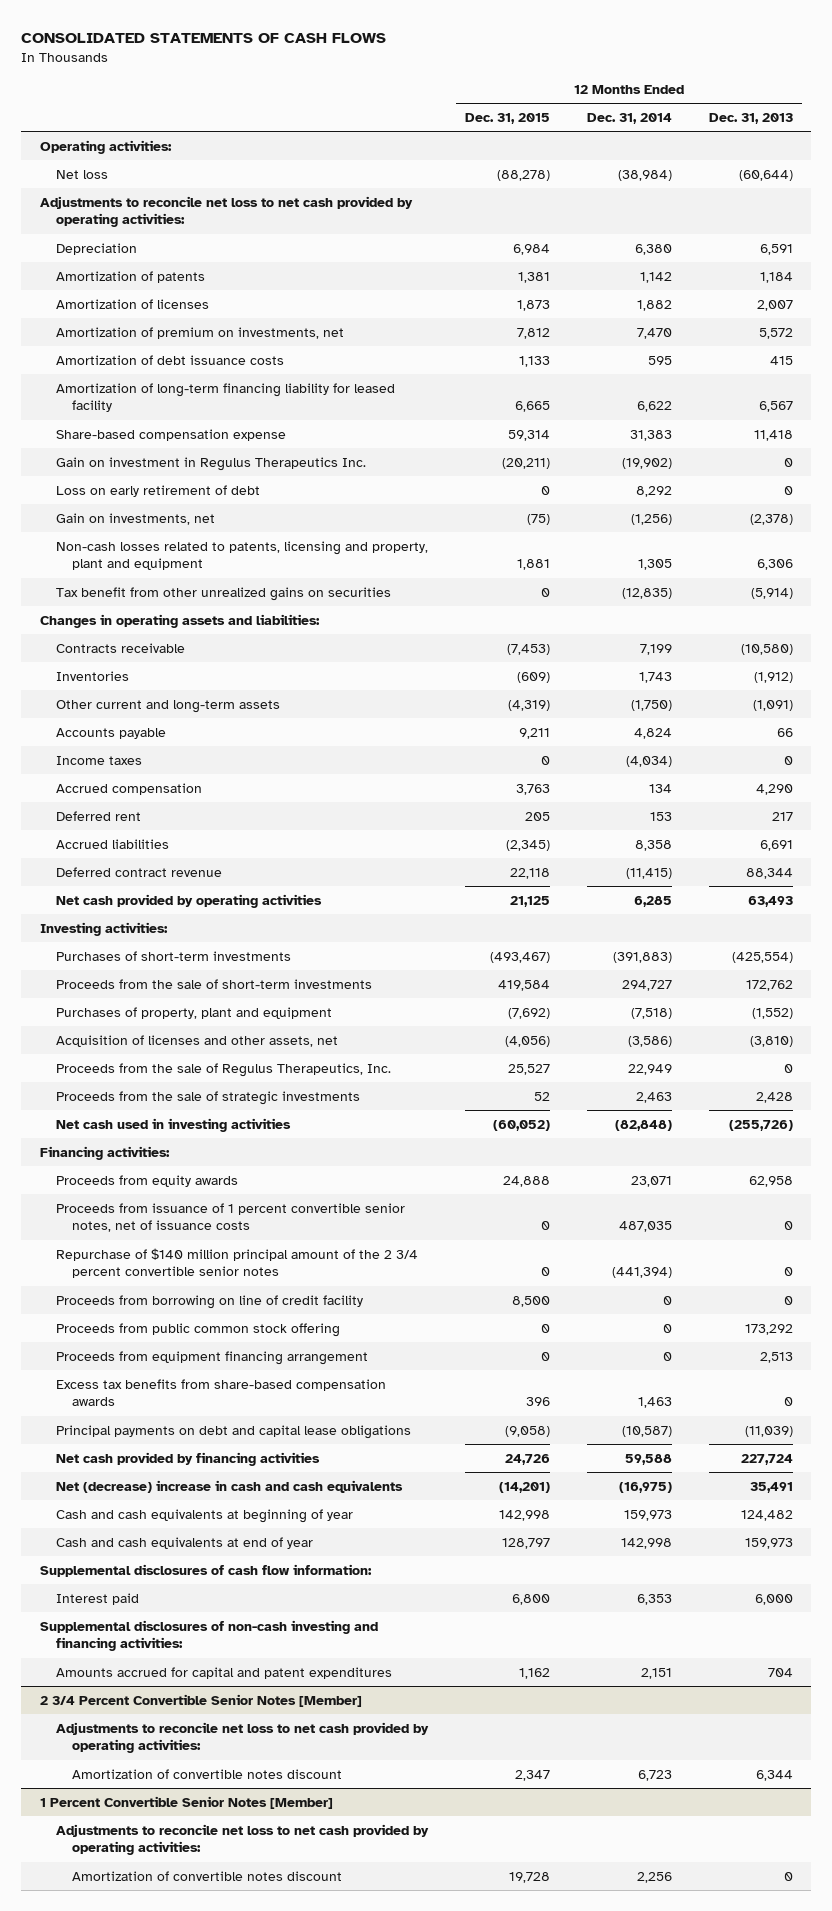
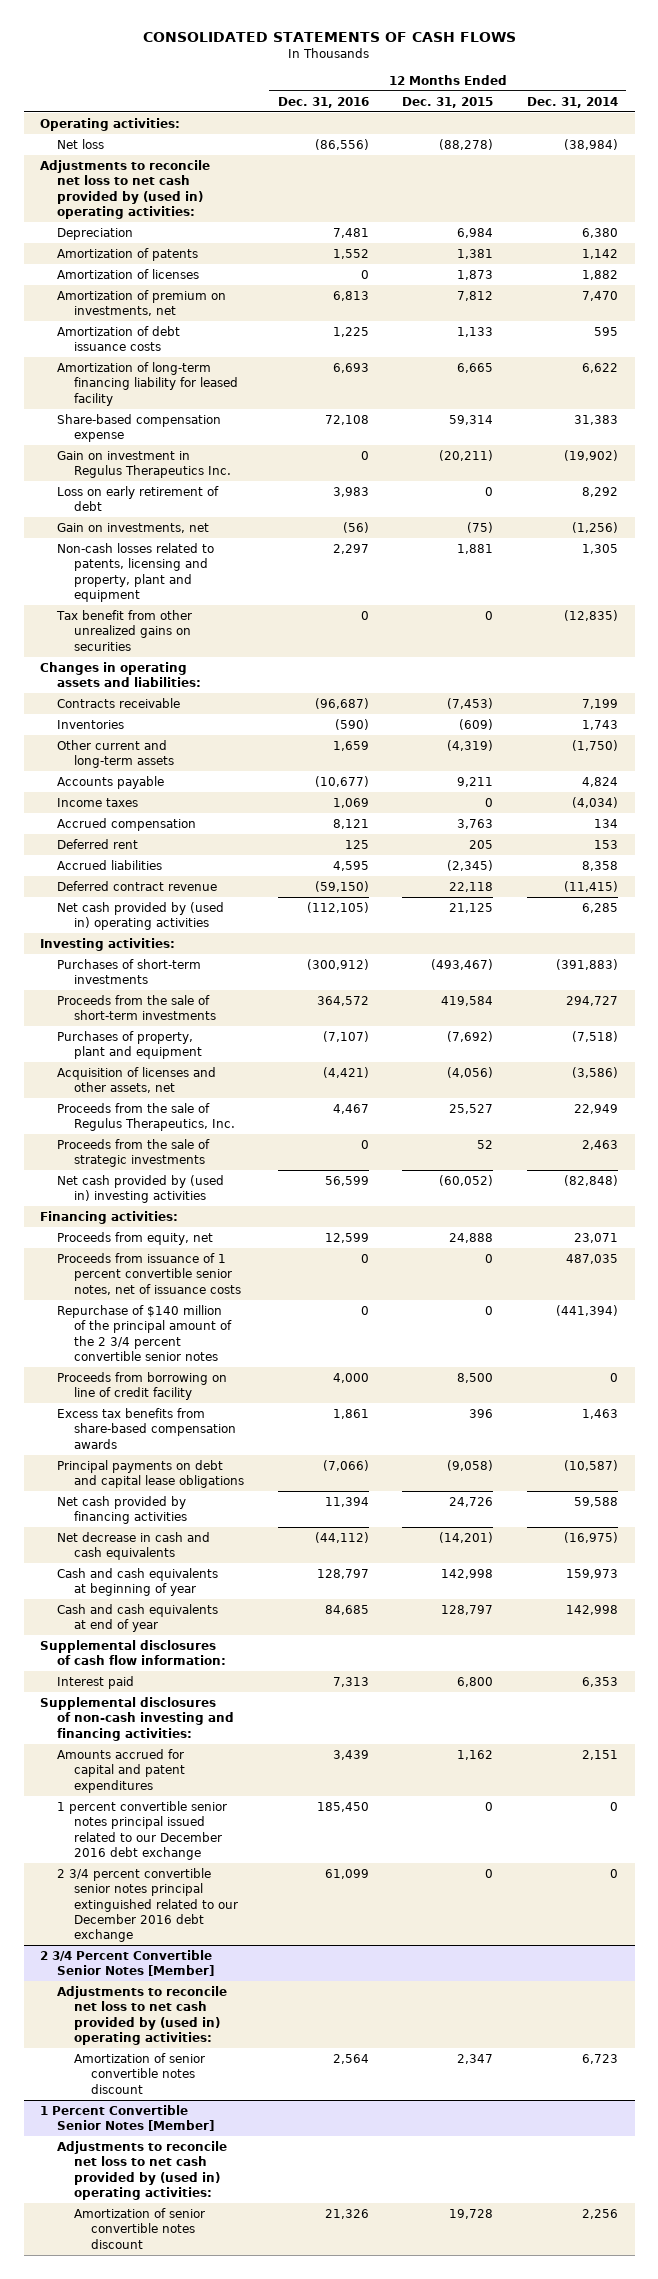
- | 12 Months Ended Dec. 31, 2015 | 12 Months Ended Dec. 31, 2014 | 12 Months Ended Dec. 31, 2013
+ | 12 Months Ended Dec. 31, 2016 | 12 Months Ended Dec. 31, 2015 | 12 Months Ended Dec. 31, 2014
- Adjustments to reconcile net loss to net cash provided by operating activities:
+ Adjustments to reconcile net loss to net cash provided by (used in) operating activities:
- Net cash provided by operating activities | 21,125 | 6,285 | 63,493
+ Net cash provided by (used in) operating activities | (112,105) | 21,125 | 6,285
- Net cash used in investing activities | (60,052) | (82,848) | (255,726)
+ Net cash provided by (used in) investing activities | 56,599 | (60,052) | (82,848)
- Proceeds from equity awards | 24,888 | 23,071 | 62,958
+ Proceeds from equity, net | 12,599 | 24,888 | 23,071
- Repurchase of $140 million principal amount of the 2 3/4 percent convertible senior notes | 0 | (441,394) | 0
+ Repurchase of $140 million of the principal amount of the 2 3/4 percent convertible senior notes | 0 | 0 | (441,394)
- Proceeds from public common stock offering | 0 | 0 | 173,292
- Proceeds from equipment financing arrangement | 0 | 0 | 2,513
- Net (decrease) increase in cash and cash equivalents | (14,201) | (16,975) | 35,491
+ Net decrease in cash and cash equivalents | (44,112) | (14,201) | (16,975)
+ 1 percent convertible senior notes principal issued related to our December 2016 debt exchange | 185,450 | 0 | 0
+ 2 3/4 percent convertible senior notes principal extinguished related to our December 2016 debt exchange | 61,099 | 0 | 0
@ 2 3/4 Percent Convertible Senior Notes [Member]
- Adjustments to reconcile net loss to net cash provided by operating activities:
- Amortization of convertible notes discount | 2,347 | 6,723 | 6,344
+ Adjustments to reconcile net loss to net cash provided by (used in) operating activities:
+ Amortization of senior convertible notes discount | 2,564 | 2,347 | 6,723
@ 1 Percent Convertible Senior Notes [Member]
- Adjustments to reconcile net loss to net cash provided by operating activities:
- Amortization of convertible notes discount | 19,728 | 2,256 | 0
+ Adjustments to reconcile net loss to net cash provided by (used in) operating activities:
+ Amortization of senior convertible notes discount | 21,326 | 19,728 | 2,256

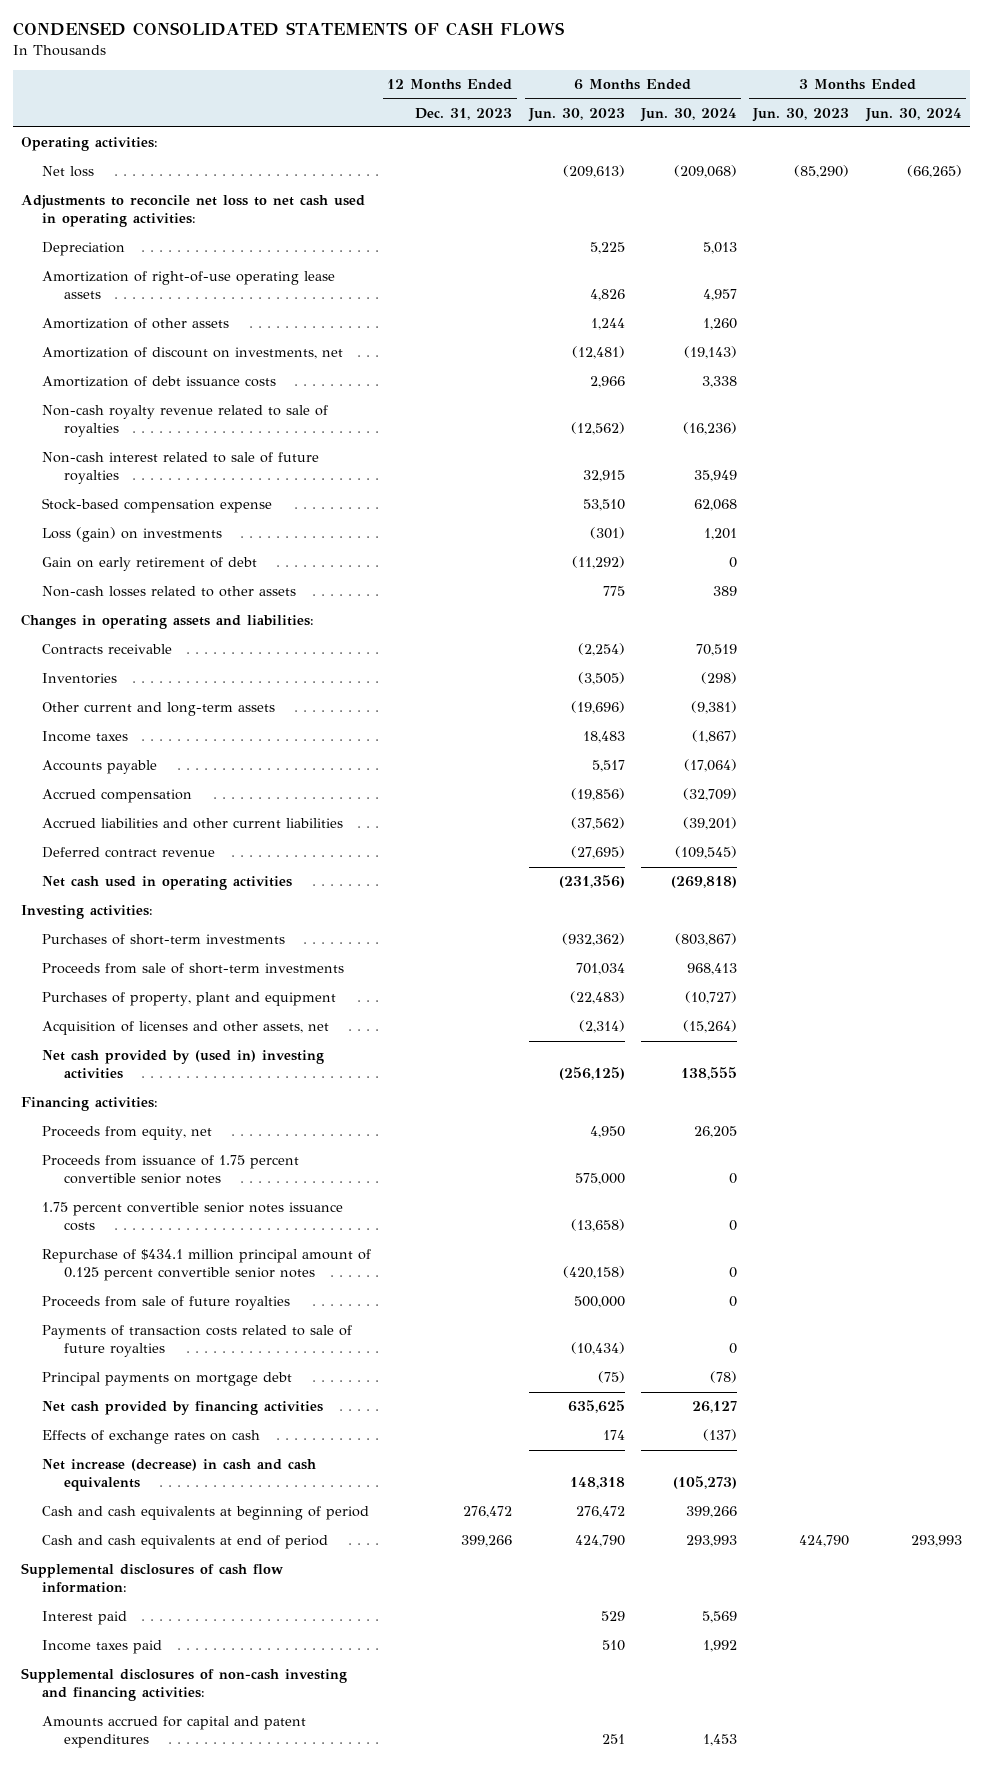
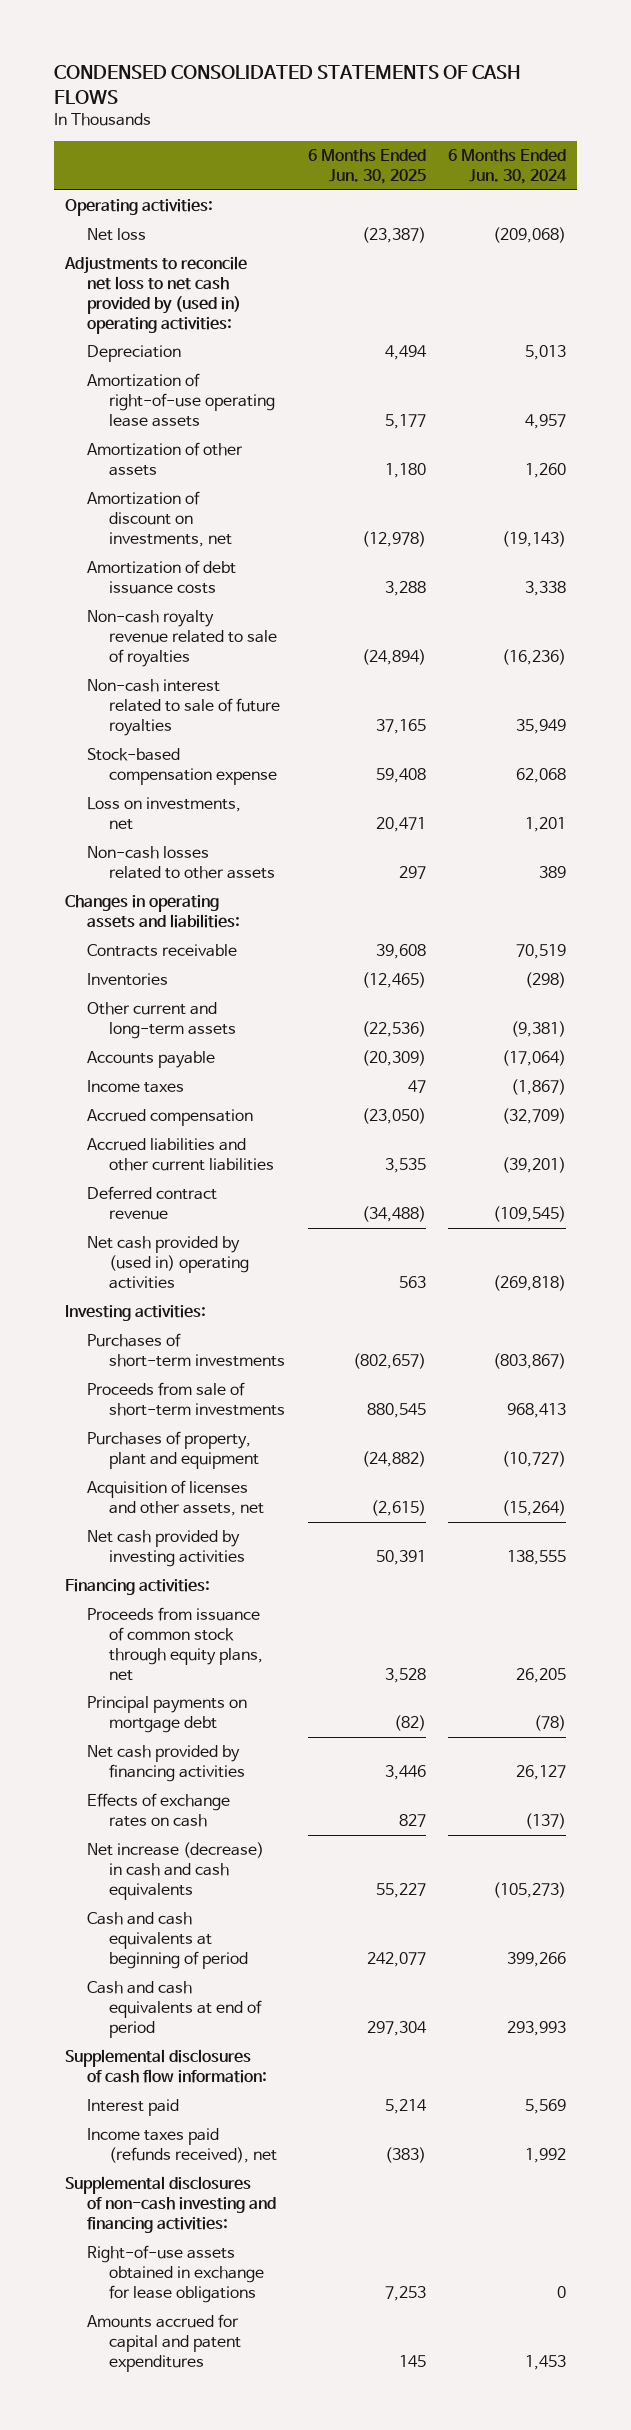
- | 12 Months Ended Dec. 31, 2023 | 6 Months Ended Jun. 30, 2023 | 6 Months Ended Jun. 30, 2024 | 3 Months Ended Jun. 30, 2023 | 3 Months Ended Jun. 30, 2024
+ | 6 Months Ended Jun. 30, 2025 | 6 Months Ended Jun. 30, 2024
- Adjustments to reconcile net loss to net cash used in operating activities:
+ Adjustments to reconcile net loss to net cash provided by (used in) operating activities:
- Loss (gain) on investments | | (301) | 1,201 | |
- Gain on early retirement of debt | | (11,292) | 0 | |
+ Loss on investments, net | 20,471 | 1,201
moved down: Income taxes | 47 | (1,867)
- Net cash used in operating activities | | (231,356) | (269,818) | |
+ Net cash provided by (used in) operating activities | 563 | (269,818)
- Net cash provided by (used in) investing activities | | (256,125) | 138,555 | |
+ Net cash provided by investing activities | 50,391 | 138,555
- Proceeds from equity, net | | 4,950 | 26,205 | |
- Proceeds from issuance of 1.75 percent convertible senior notes | | 575,000 | 0 | |
- 1.75 percent convertible senior notes issuance costs | | (13,658) | 0 | |
- Repurchase of $434.1 million principal amount of 0.125 percent convertible senior notes | | (420,158) | 0 | |
- Proceeds from sale of future royalties | | 500,000 | 0 | |
- Payments of transaction costs related to sale of future royalties | | (10,434) | 0 | |
+ Proceeds from issuance of common stock through equity plans, net | 3,528 | 26,205
- Income taxes paid | | 510 | 1,992 | |
+ Income taxes paid (refunds received), net | (383) | 1,992
+ Right-of-use assets obtained in exchange for lease obligations | 7,253 | 0

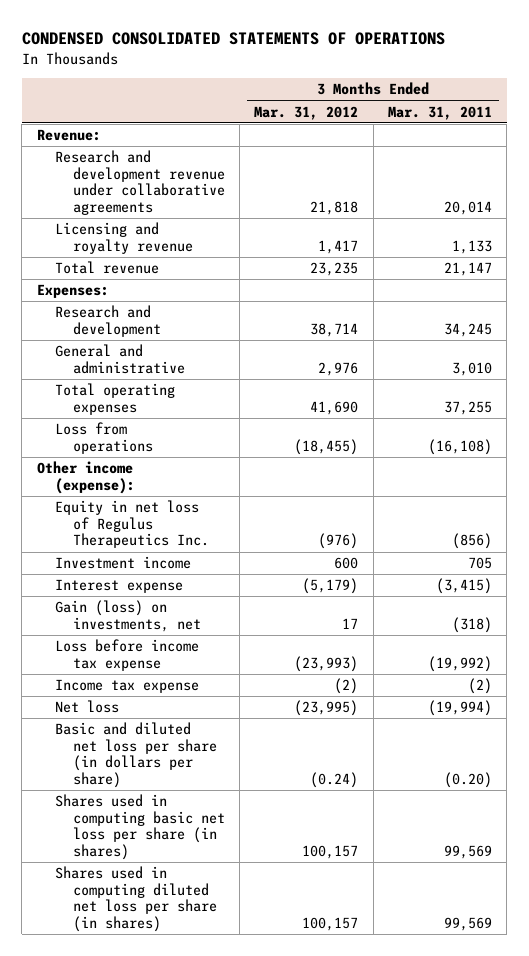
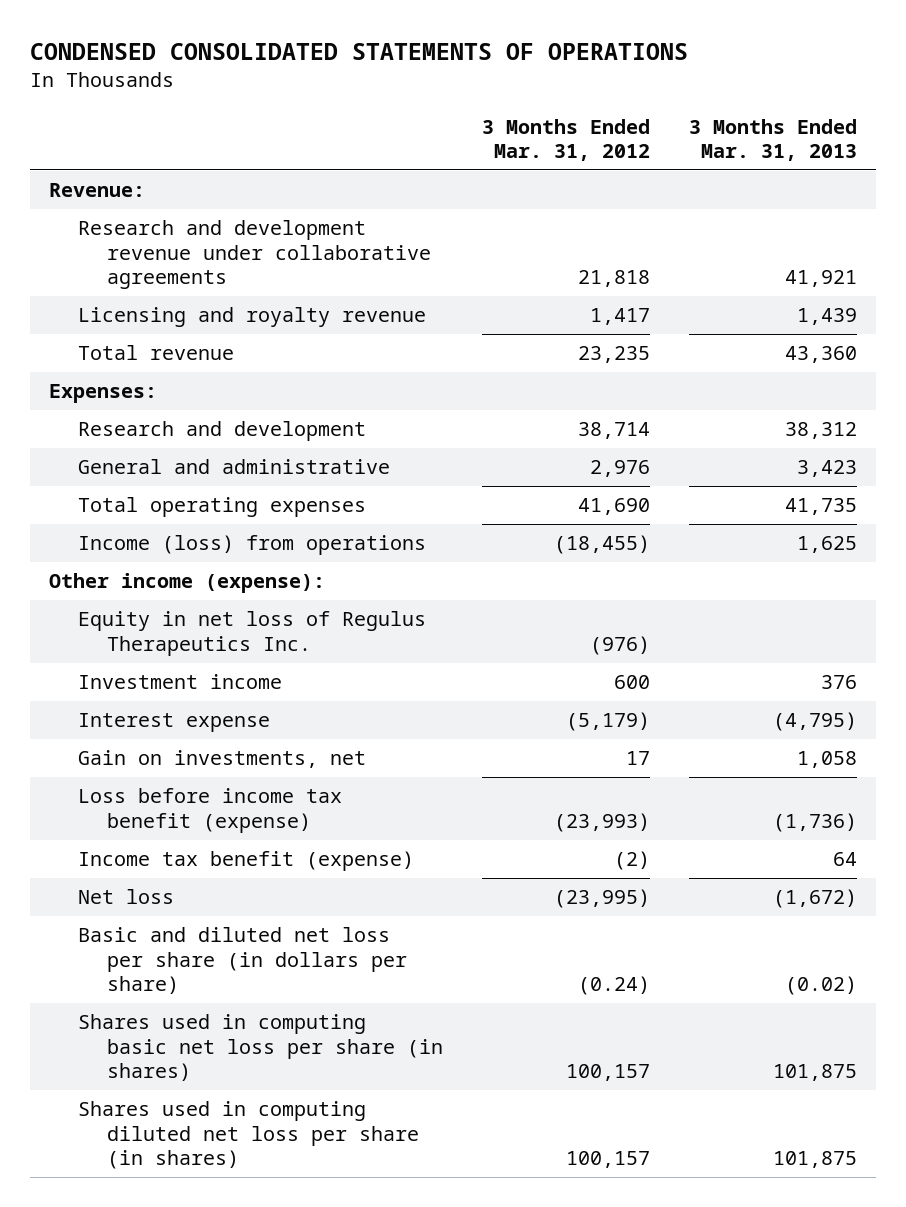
- | 3 Months Ended Mar. 31, 2012 | 3 Months Ended Mar. 31, 2011
+ | 3 Months Ended Mar. 31, 2012 | 3 Months Ended Mar. 31, 2013
- Loss from operations | (18,455) | (16,108)
+ Income (loss) from operations | (18,455) | 1,625
- Gain (loss) on investments, net | 17 | (318)
- Loss before income tax expense | (23,993) | (19,992)
- Income tax expense | (2) | (2)
+ Gain on investments, net | 17 | 1,058
+ Loss before income tax benefit (expense) | (23,993) | (1,736)
+ Income tax benefit (expense) | (2) | 64

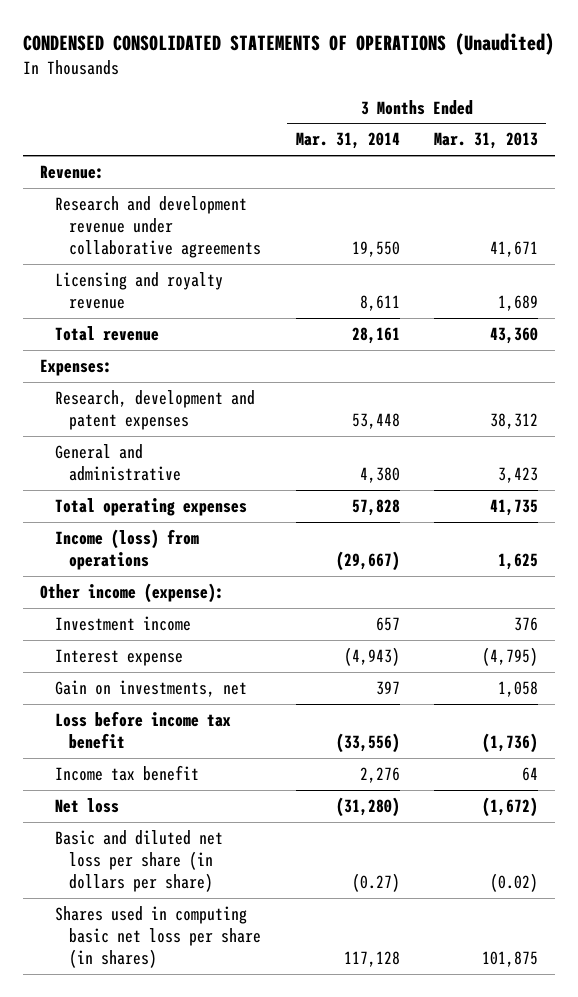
- CONDENSED CONSOLIDATED STATEMENTS OF OPERATIONS
+ CONDENSED CONSOLIDATED STATEMENTS OF OPERATIONS (Unaudited)
- | 3 Months Ended Mar. 31, 2012 | 3 Months Ended Mar. 31, 2013
+ | 3 Months Ended Mar. 31, 2014 | 3 Months Ended Mar. 31, 2013
- Research and development revenue under collaborative agreements | 21,818 | 41,921
- Licensing and royalty revenue | 1,417 | 1,439
+ Research and development revenue under collaborative agreements | 19,550 | 41,671
+ Licensing and royalty revenue | 8,611 | 1,689
- Research and development | 38,714 | 38,312
+ Research, development and patent expenses | 53,448 | 38,312
- Equity in net loss of Regulus Therapeutics Inc. | (976) |
- Loss before income tax benefit (expense) | (23,993) | (1,736)
- Income tax benefit (expense) | (2) | 64
+ Loss before income tax benefit | (33,556) | (1,736)
+ Income tax benefit | 2,276 | 64
- Shares used in computing diluted net loss per share (in shares) | 100,157 | 101,875

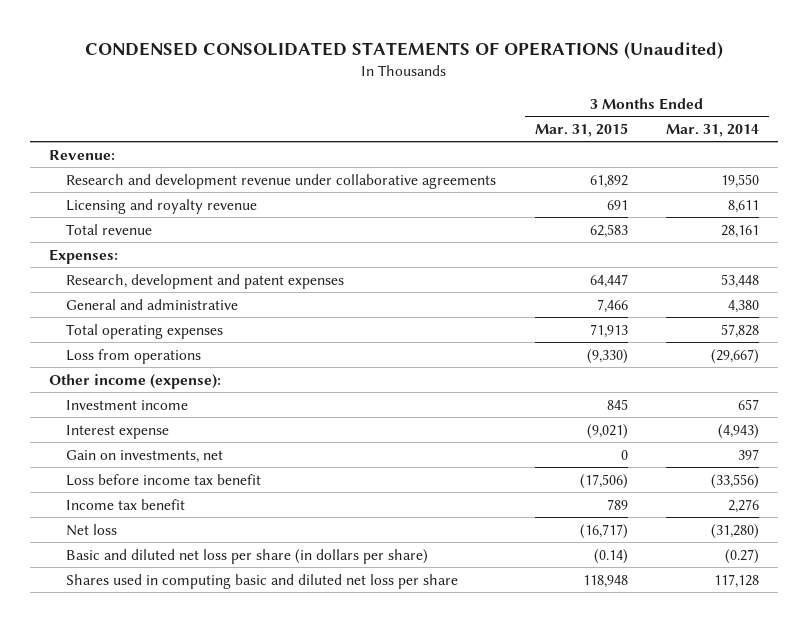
- | 3 Months Ended Mar. 31, 2014 | 3 Months Ended Mar. 31, 2013
+ | 3 Months Ended Mar. 31, 2015 | 3 Months Ended Mar. 31, 2014
- Income (loss) from operations | (29,667) | 1,625
+ Loss from operations | (9,330) | (29,667)
- Shares used in computing basic net loss per share (in shares) | 117,128 | 101,875
+ Shares used in computing basic and diluted net loss per share | 118,948 | 117,128

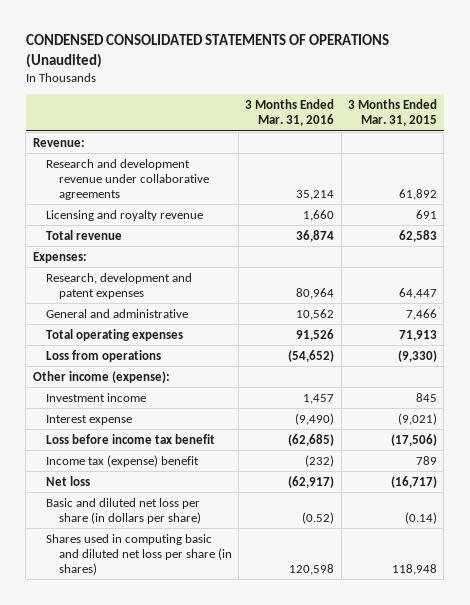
- | 3 Months Ended Mar. 31, 2015 | 3 Months Ended Mar. 31, 2014
+ | 3 Months Ended Mar. 31, 2016 | 3 Months Ended Mar. 31, 2015
- Gain on investments, net | 0 | 397
- Income tax benefit | 789 | 2,276
+ Income tax (expense) benefit | (232) | 789
- Shares used in computing basic and diluted net loss per share | 118,948 | 117,128
+ Shares used in computing basic and diluted net loss per share (in shares) | 120,598 | 118,948

